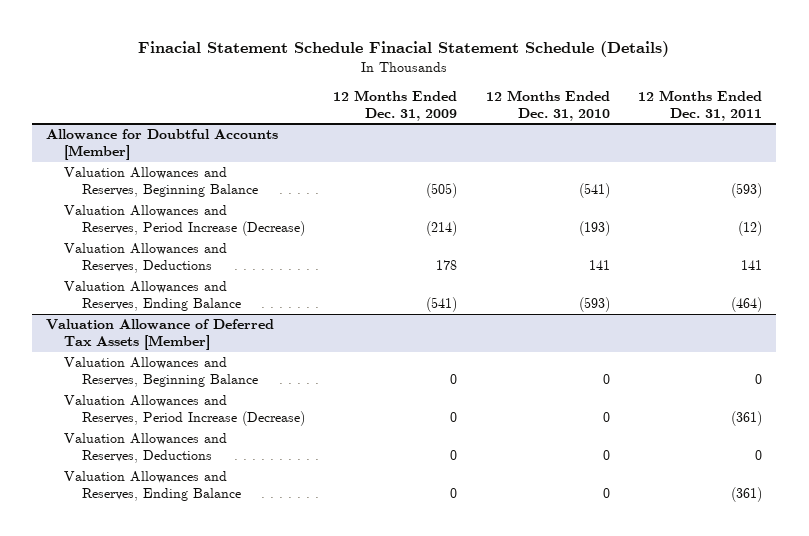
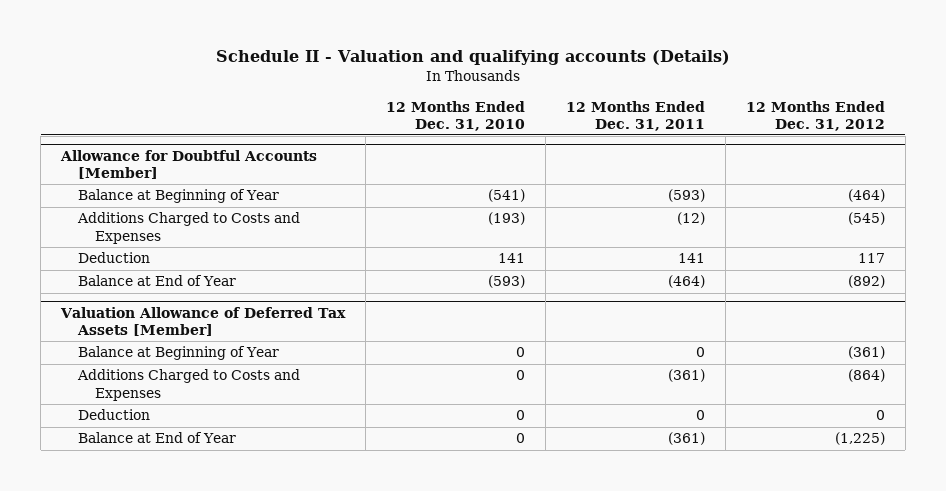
- Finacial Statement Schedule Finacial Statement Schedule (Details)
+ Schedule II - Valuation and qualifying accounts (Details)
- | 12 Months Ended Dec. 31, 2009 | 12 Months Ended Dec. 31, 2010 | 12 Months Ended Dec. 31, 2011
+ | 12 Months Ended Dec. 31, 2010 | 12 Months Ended Dec. 31, 2011 | 12 Months Ended Dec. 31, 2012
@ Allowance for Doubtful Accounts [Member]
- Valuation Allowances and Reserves, Beginning Balance | (505) | (541) | (593)
- Valuation Allowances and Reserves, Period Increase (Decrease) | (214) | (193) | (12)
- Valuation Allowances and Reserves, Deductions | 178 | 141 | 141
- Valuation Allowances and Reserves, Ending Balance | (541) | (593) | (464)
+ Balance at Beginning of Year | (541) | (593) | (464)
+ Additions Charged to Costs and Expenses | (193) | (12) | (545)
+ Deduction | 141 | 141 | 117
+ Balance at End of Year | (593) | (464) | (892)
@ Valuation Allowance of Deferred Tax Assets [Member]
- Valuation Allowances and Reserves, Beginning Balance | 0 | 0 | 0
- Valuation Allowances and Reserves, Period Increase (Decrease) | 0 | 0 | (361)
- Valuation Allowances and Reserves, Deductions | 0 | 0 | 0
- Valuation Allowances and Reserves, Ending Balance | 0 | 0 | (361)
+ Balance at Beginning of Year | 0 | 0 | (361)
+ Additions Charged to Costs and Expenses | 0 | (361) | (864)
+ Deduction | 0 | 0 | 0
+ Balance at End of Year | 0 | (361) | (1,225)

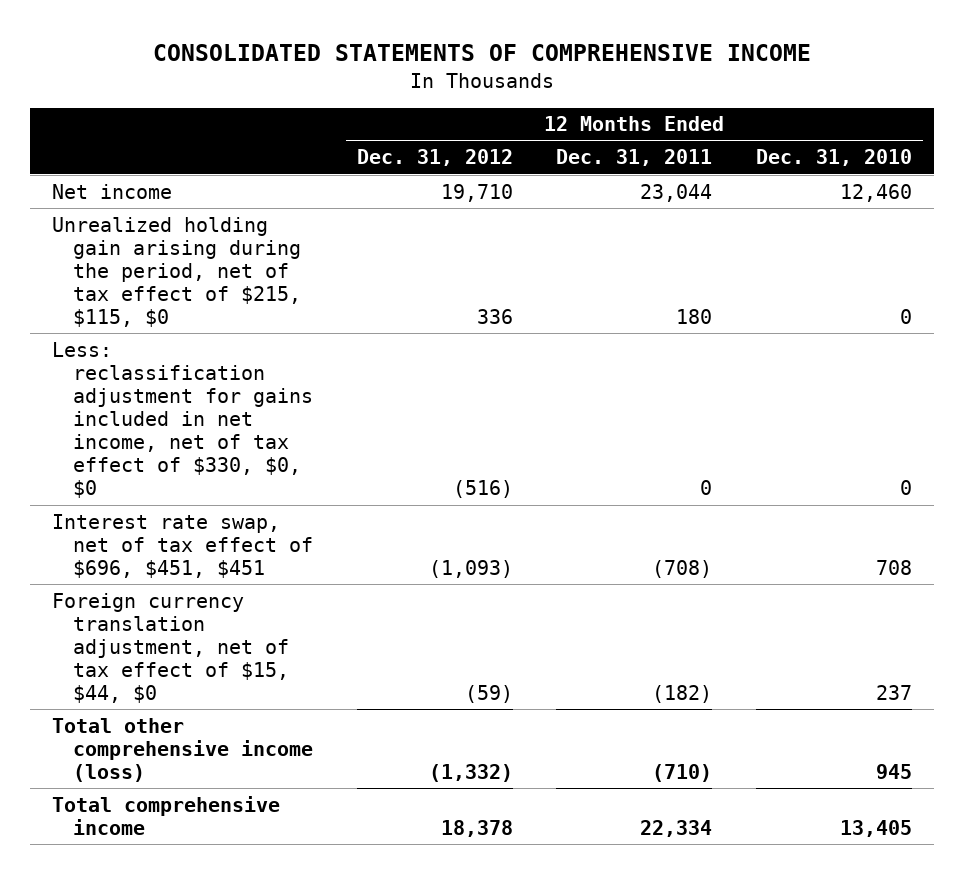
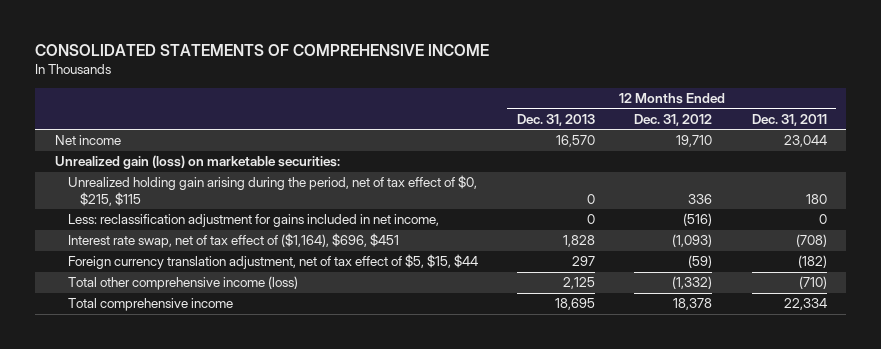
- | 12 Months Ended Dec. 31, 2012 | 12 Months Ended Dec. 31, 2011 | 12 Months Ended Dec. 31, 2010
+ | 12 Months Ended Dec. 31, 2013 | 12 Months Ended Dec. 31, 2012 | 12 Months Ended Dec. 31, 2011
- Unrealized holding gain arising during the period, net of tax effect of $215, $115, $0 | 336 | 180 | 0
- Less: reclassification adjustment for gains included in net income, net of tax effect of $330, $0, $0 | (516) | 0 | 0
- Interest rate swap, net of tax effect of $696, $451, $451 | (1,093) | (708) | 708
- Foreign currency translation adjustment, net of tax effect of $15, $44, $0 | (59) | (182) | 237
+ Unrealized gain (loss) on marketable securities:
+ Unrealized holding gain arising during the period, net of tax effect of $0, $215, $115 | 0 | 336 | 180
+ Less: reclassification adjustment for gains included in net income, | 0 | (516) | 0
+ Interest rate swap, net of tax effect of ($1,164), $696, $451 | 1,828 | (1,093) | (708)
+ Foreign currency translation adjustment, net of tax effect of $5, $15, $44 | 297 | (59) | (182)

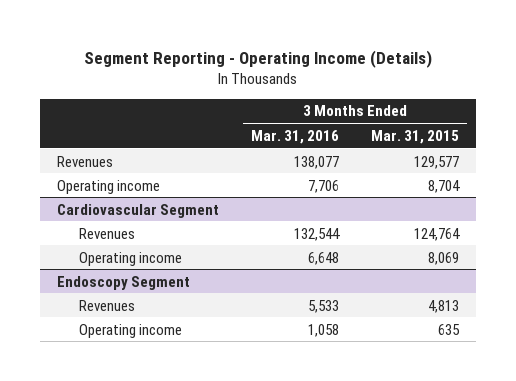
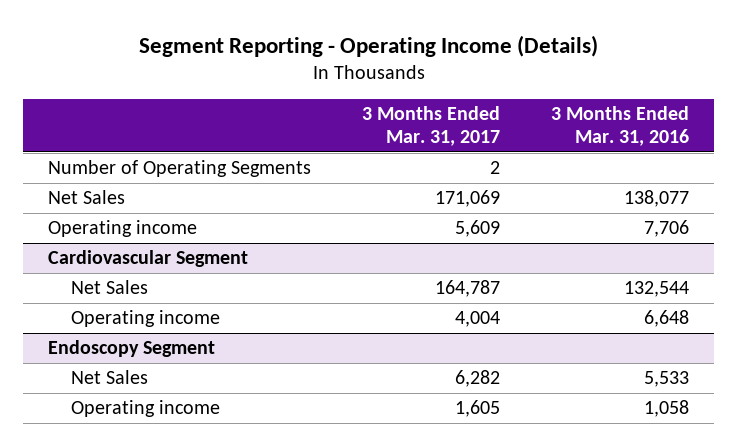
- | 3 Months Ended Mar. 31, 2016 | 3 Months Ended Mar. 31, 2015
+ | 3 Months Ended Mar. 31, 2017 | 3 Months Ended Mar. 31, 2016
- Revenues | 138,077 | 129,577
+ Number of Operating Segments | 2 |
+ Net Sales | 171,069 | 138,077
@ Cardiovascular Segment
- Revenues | 132,544 | 124,764
+ Net Sales | 164,787 | 132,544
@ Endoscopy Segment
- Revenues | 5,533 | 4,813
+ Net Sales | 6,282 | 5,533

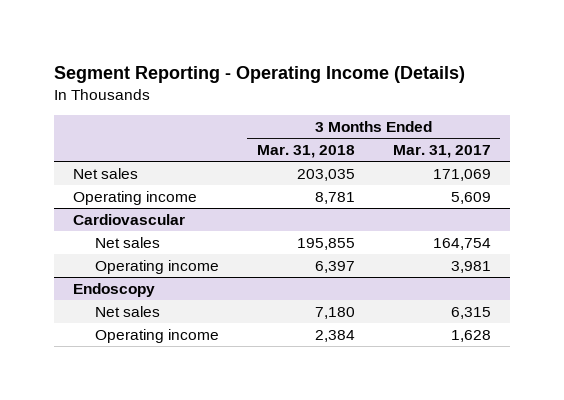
- | 3 Months Ended Mar. 31, 2017 | 3 Months Ended Mar. 31, 2016
+ | 3 Months Ended Mar. 31, 2018 | 3 Months Ended Mar. 31, 2017
- Number of Operating Segments | 2 |
- Net Sales | 171,069 | 138,077
+ Net sales | 203,035 | 171,069
- Cardiovascular Segment
- Net Sales | 164,787 | 132,544
- Operating income | 4,004 | 6,648
- Endoscopy Segment
- Net Sales | 6,282 | 5,533
- Operating income | 1,605 | 1,058
+ Cardiovascular
+ Net sales | 195,855 | 164,754
+ Operating income | 6,397 | 3,981
+ Endoscopy
+ Net sales | 7,180 | 6,315
+ Operating income | 2,384 | 1,628

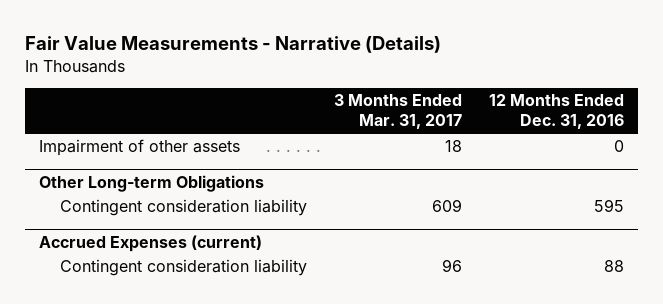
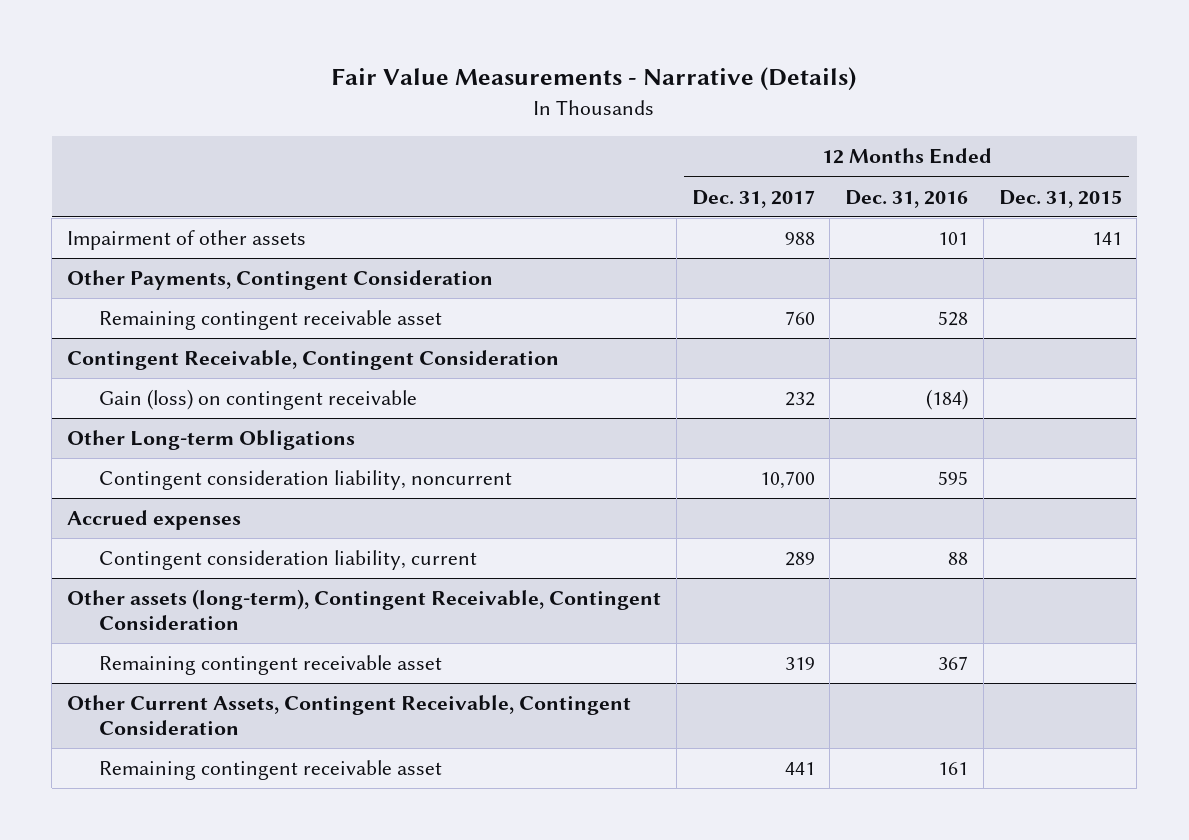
- | 3 Months Ended Mar. 31, 2017 | 12 Months Ended Dec. 31, 2016
+ | 12 Months Ended Dec. 31, 2017 | 12 Months Ended Dec. 31, 2016 | 12 Months Ended Dec. 31, 2015
- Impairment of other assets | 18 | 0
+ Impairment of other assets | 988 | 101 | 141
+ Other Payments, Contingent Consideration
+ Remaining contingent receivable asset | 760 | 528 |
+ Contingent Receivable, Contingent Consideration
+ Gain (loss) on contingent receivable | 232 | (184) |
@ Other Long-term Obligations
- Contingent consideration liability | 609 | 595
- Accrued Expenses (current)
- Contingent consideration liability | 96 | 88
@ Other Long-term Obligations
+ Contingent consideration liability, noncurrent | 10,700 | 595 |
+ Accrued expenses
+ Contingent consideration liability, current | 289 | 88 |
+ Other assets (long-term), Contingent Receivable, Contingent Consideration
+ Remaining contingent receivable asset | 319 | 367 |
+ Other Current Assets, Contingent Receivable, Contingent Consideration
+ Remaining contingent receivable asset | 441 | 161 |

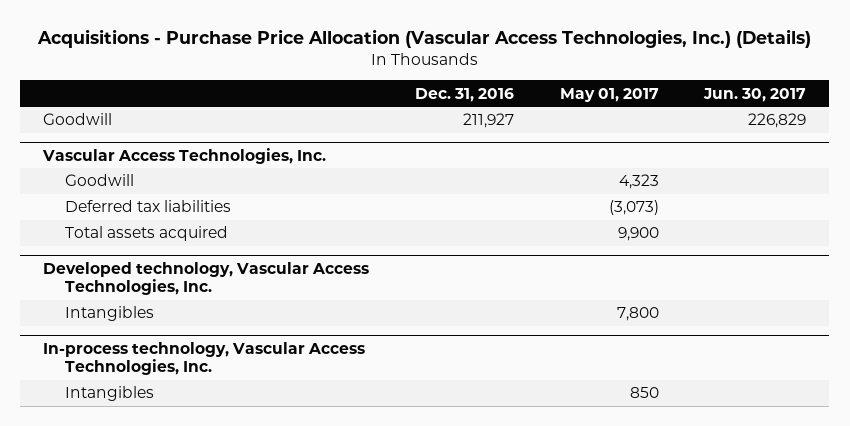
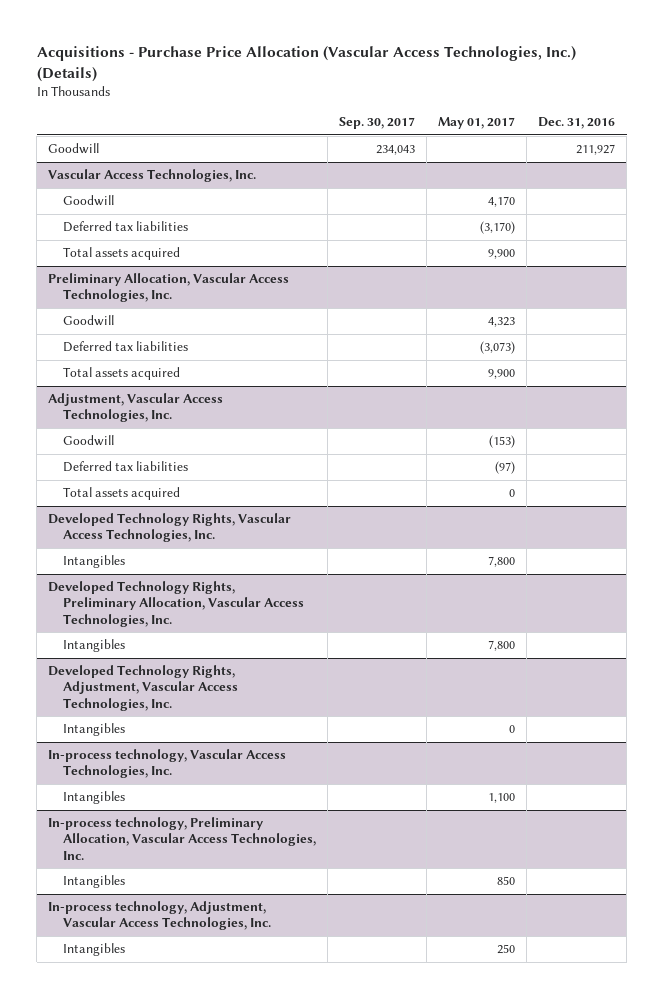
- | Dec. 31, 2016 | May 01, 2017 | Jun. 30, 2017
+ | Sep. 30, 2017 | May 01, 2017 | Dec. 31, 2016
@ Vascular Access Technologies, Inc.
+ Goodwill | | 4,170 |
+ Deferred tax liabilities | | (3,170) |
+ Total assets acquired | | 9,900 |
+ Preliminary Allocation, Vascular Access Technologies, Inc.
- Developed technology, Vascular Access Technologies, Inc.
+ Adjustment, Vascular Access Technologies, Inc.
+ Goodwill | | (153) |
+ Deferred tax liabilities | | (97) |
+ Total assets acquired | | 0 |
+ Developed Technology Rights, Vascular Access Technologies, Inc.
+ Developed Technology Rights, Preliminary Allocation, Vascular Access Technologies, Inc.
+ Intangibles | | 7,800 |
+ Developed Technology Rights, Adjustment, Vascular Access Technologies, Inc.
+ Intangibles | | 0 |
@ In-process technology, Vascular Access Technologies, Inc.
+ Intangibles | | 1,100 |
+ In-process technology, Preliminary Allocation, Vascular Access Technologies, Inc.
+ In-process technology, Adjustment, Vascular Access Technologies, Inc.
+ Intangibles | | 250 |

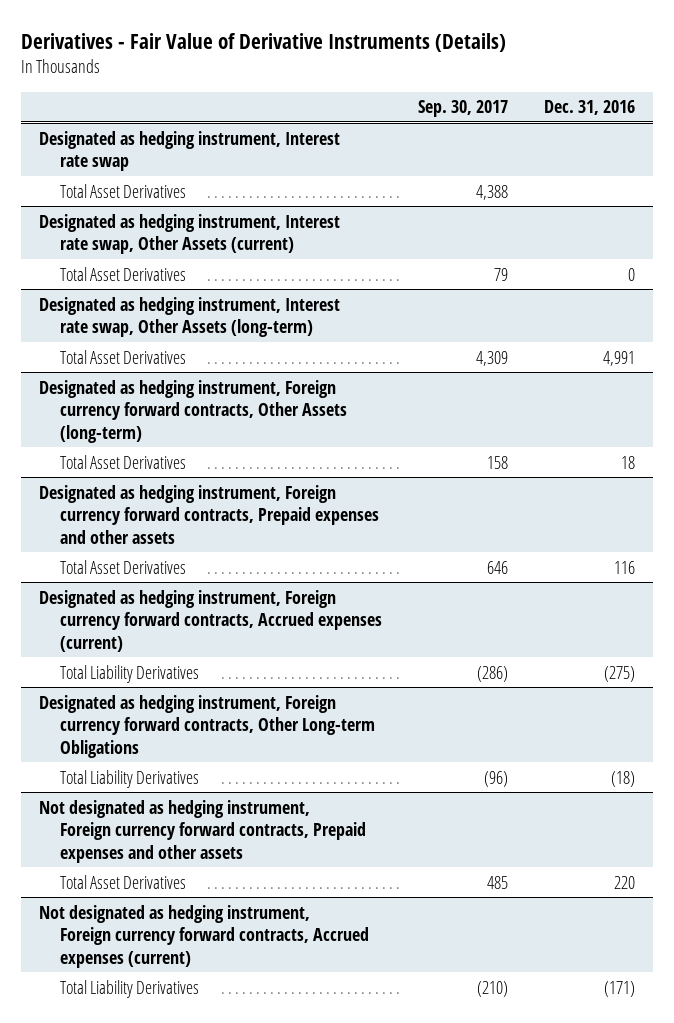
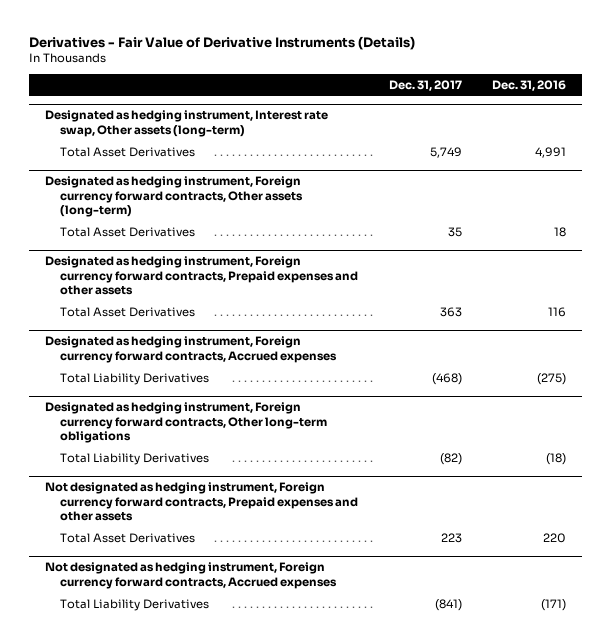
- | Sep. 30, 2017 | Dec. 31, 2016
+ | Dec. 31, 2017 | Dec. 31, 2016
- Designated as hedging instrument, Interest rate swap
- Total Asset Derivatives | 4,388 |
- Designated as hedging instrument, Interest rate swap, Other Assets (current)
- Total Asset Derivatives | 79 | 0
- Designated as hedging instrument, Interest rate swap, Other Assets (long-term)
+ Designated as hedging instrument, Interest rate swap, Other assets (long-term)
- Designated as hedging instrument, Foreign currency forward contracts, Other Assets (long-term)
+ Designated as hedging instrument, Foreign currency forward contracts, Other assets (long-term)
- Designated as hedging instrument, Foreign currency forward contracts, Accrued expenses (current)
+ Designated as hedging instrument, Foreign currency forward contracts, Accrued expenses
- Designated as hedging instrument, Foreign currency forward contracts, Other Long-term Obligations
+ Designated as hedging instrument, Foreign currency forward contracts, Other long-term obligations
- Not designated as hedging instrument, Foreign currency forward contracts, Accrued expenses (current)
+ Not designated as hedging instrument, Foreign currency forward contracts, Accrued expenses

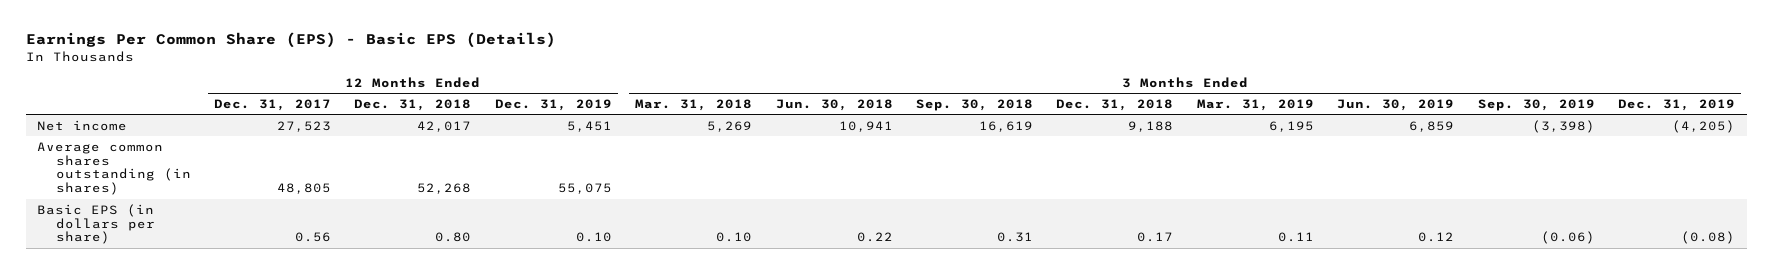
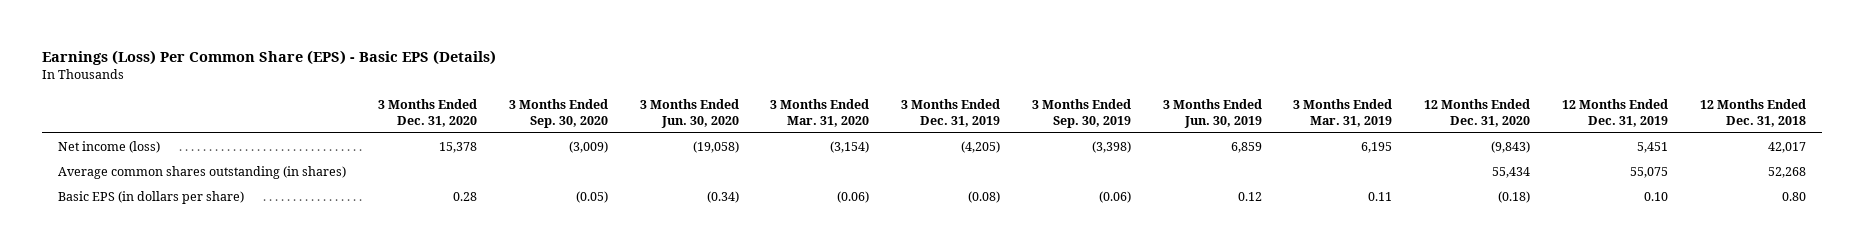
- Earnings Per Common Share (EPS) - Basic EPS (Details)
+ Earnings (Loss) Per Common Share (EPS) - Basic EPS (Details)
- | 12 Months Ended Dec. 31, 2017 | 12 Months Ended Dec. 31, 2018 | 12 Months Ended Dec. 31, 2019 | 3 Months Ended Mar. 31, 2018 | 3 Months Ended Jun. 30, 2018 | 3 Months Ended Sep. 30, 2018 | 3 Months Ended Dec. 31, 2018 | 3 Months Ended Mar. 31, 2019 | 3 Months Ended Jun. 30, 2019 | 3 Months Ended Sep. 30, 2019 | 3 Months Ended Dec. 31, 2019
+ | 3 Months Ended Dec. 31, 2020 | 3 Months Ended Sep. 30, 2020 | 3 Months Ended Jun. 30, 2020 | 3 Months Ended Mar. 31, 2020 | 3 Months Ended Dec. 31, 2019 | 3 Months Ended Sep. 30, 2019 | 3 Months Ended Jun. 30, 2019 | 3 Months Ended Mar. 31, 2019 | 12 Months Ended Dec. 31, 2020 | 12 Months Ended Dec. 31, 2019 | 12 Months Ended Dec. 31, 2018
- Net income | 27,523 | 42,017 | 5,451 | 5,269 | 10,941 | 16,619 | 9,188 | 6,195 | 6,859 | (3,398) | (4,205)
+ Net income (loss) | 15,378 | (3,009) | (19,058) | (3,154) | (4,205) | (3,398) | 6,859 | 6,195 | (9,843) | 5,451 | 42,017

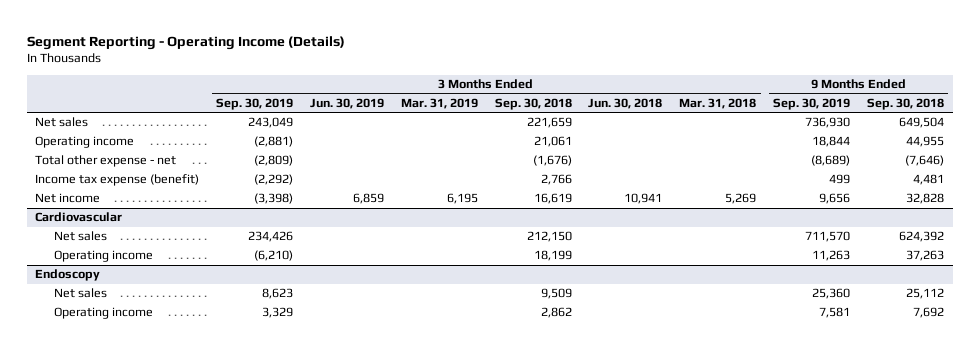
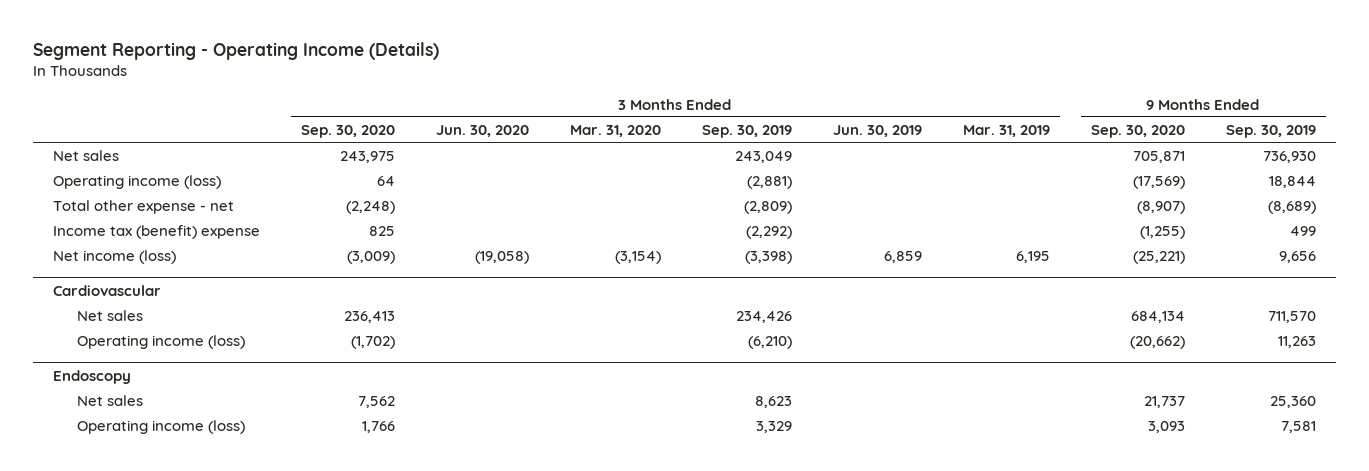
- | 3 Months Ended Sep. 30, 2019 | 3 Months Ended Jun. 30, 2019 | 3 Months Ended Mar. 31, 2019 | 3 Months Ended Sep. 30, 2018 | 3 Months Ended Jun. 30, 2018 | 3 Months Ended Mar. 31, 2018 | 9 Months Ended Sep. 30, 2019 | 9 Months Ended Sep. 30, 2018
+ | 3 Months Ended Sep. 30, 2020 | 3 Months Ended Jun. 30, 2020 | 3 Months Ended Mar. 31, 2020 | 3 Months Ended Sep. 30, 2019 | 3 Months Ended Jun. 30, 2019 | 3 Months Ended Mar. 31, 2019 | 9 Months Ended Sep. 30, 2020 | 9 Months Ended Sep. 30, 2019
- Operating income | (2,881) | | | 21,061 | | | 18,844 | 44,955
+ Operating income (loss) | 64 | | | (2,881) | | | (17,569) | 18,844
- Income tax expense (benefit) | (2,292) | | | 2,766 | | | 499 | 4,481
- Net income | (3,398) | 6,859 | 6,195 | 16,619 | 10,941 | 5,269 | 9,656 | 32,828
+ Income tax (benefit) expense | 825 | | | (2,292) | | | (1,255) | 499
+ Net income (loss) | (3,009) | (19,058) | (3,154) | (3,398) | 6,859 | 6,195 | (25,221) | 9,656
@ Cardiovascular
- Operating income | (6,210) | | | 18,199 | | | 11,263 | 37,263
+ Operating income (loss) | (1,702) | | | (6,210) | | | (20,662) | 11,263
@ Endoscopy
- Operating income | 3,329 | | | 2,862 | | | 7,581 | 7,692
+ Operating income (loss) | 1,766 | | | 3,329 | | | 3,093 | 7,581

